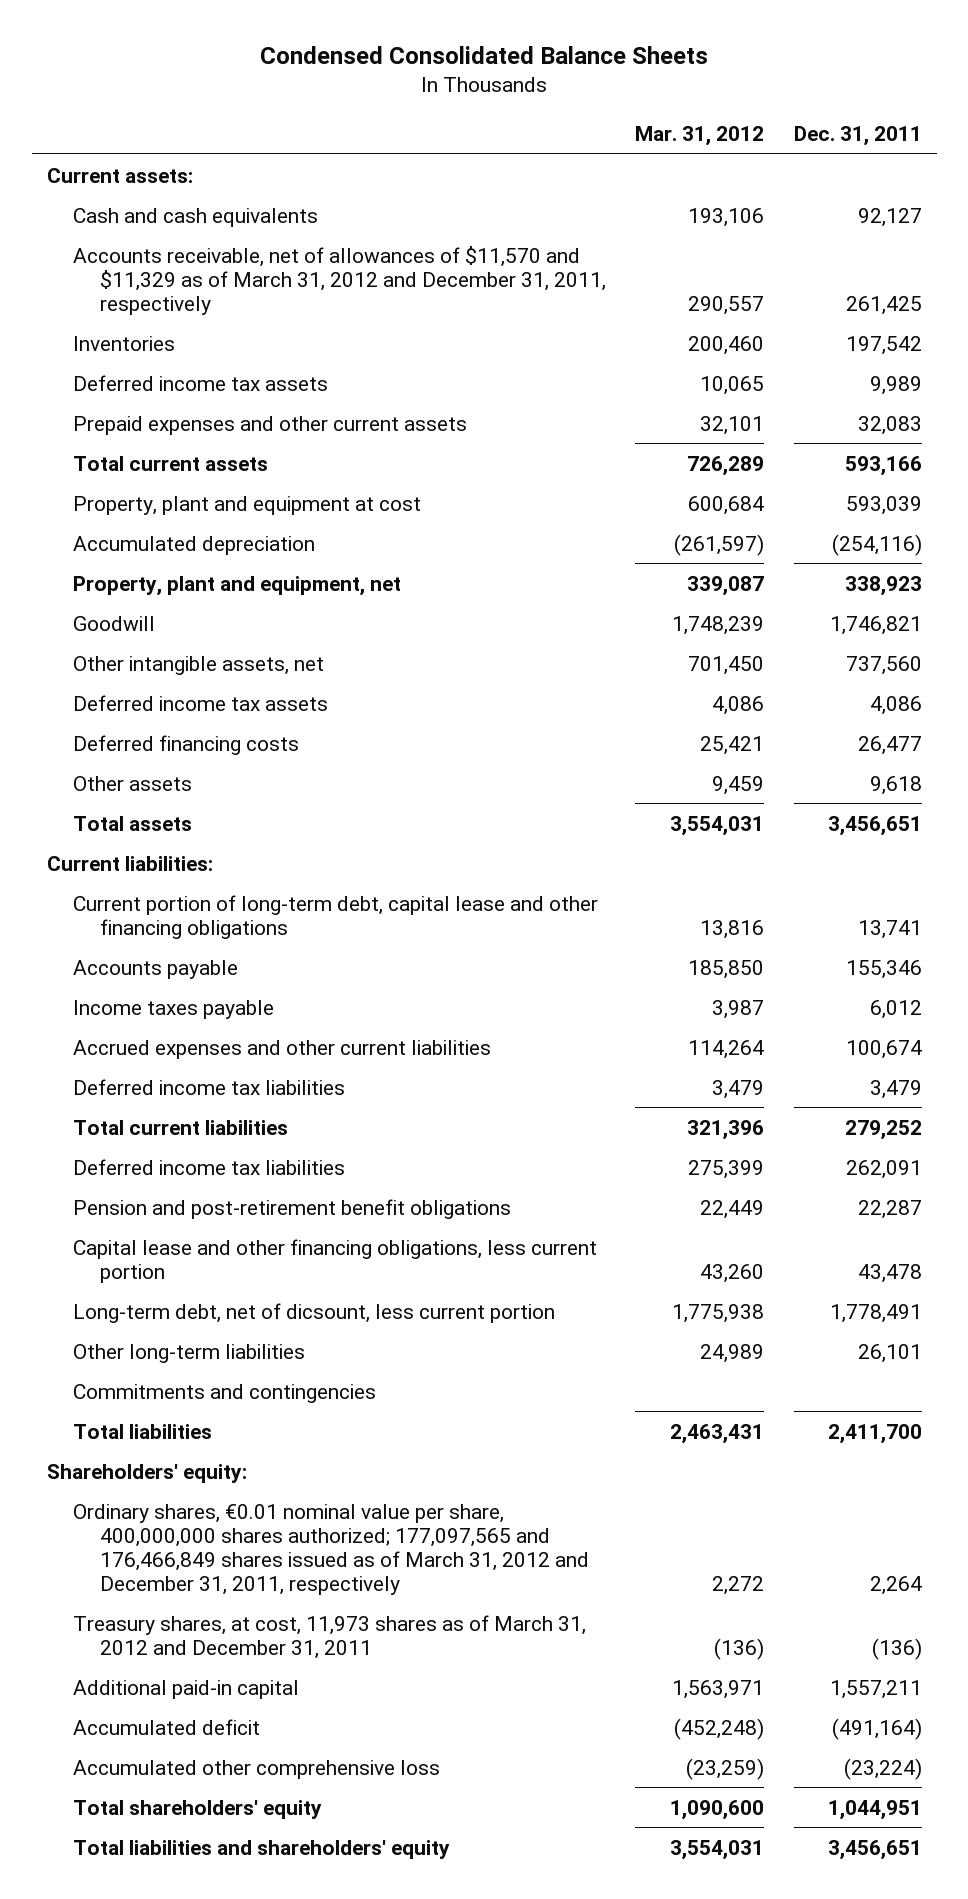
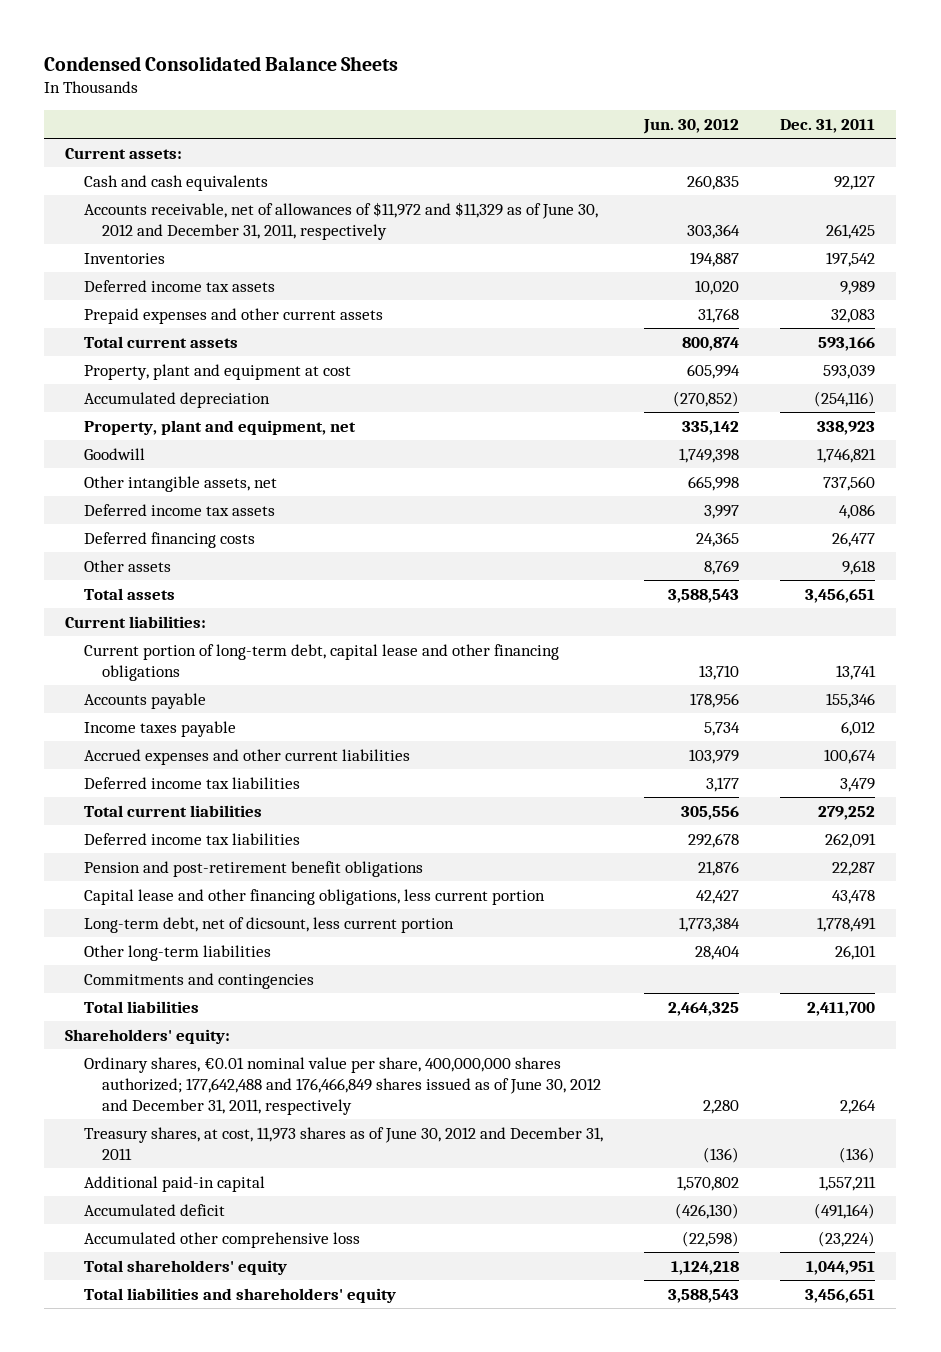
- | Mar. 31, 2012 | Dec. 31, 2011
+ | Jun. 30, 2012 | Dec. 31, 2011
- Accounts receivable, net of allowances of $11,570 and $11,329 as of March 31, 2012 and December 31, 2011, respectively | 290,557 | 261,425
+ Accounts receivable, net of allowances of $11,972 and $11,329 as of June 30, 2012 and December 31, 2011, respectively | 303,364 | 261,425
- Ordinary shares, €0.01 nominal value per share, 400,000,000 shares authorized; 177,097,565 and 176,466,849 shares issued as of March 31, 2012 and December 31, 2011, respectively | 2,272 | 2,264
- Treasury shares, at cost, 11,973 shares as of March 31, 2012 and December 31, 2011 | (136) | (136)
+ Ordinary shares, €0.01 nominal value per share, 400,000,000 shares authorized; 177,642,488 and 176,466,849 shares issued as of June 30, 2012 and December 31, 2011, respectively | 2,280 | 2,264
+ Treasury shares, at cost, 11,973 shares as of June 30, 2012 and December 31, 2011 | (136) | (136)

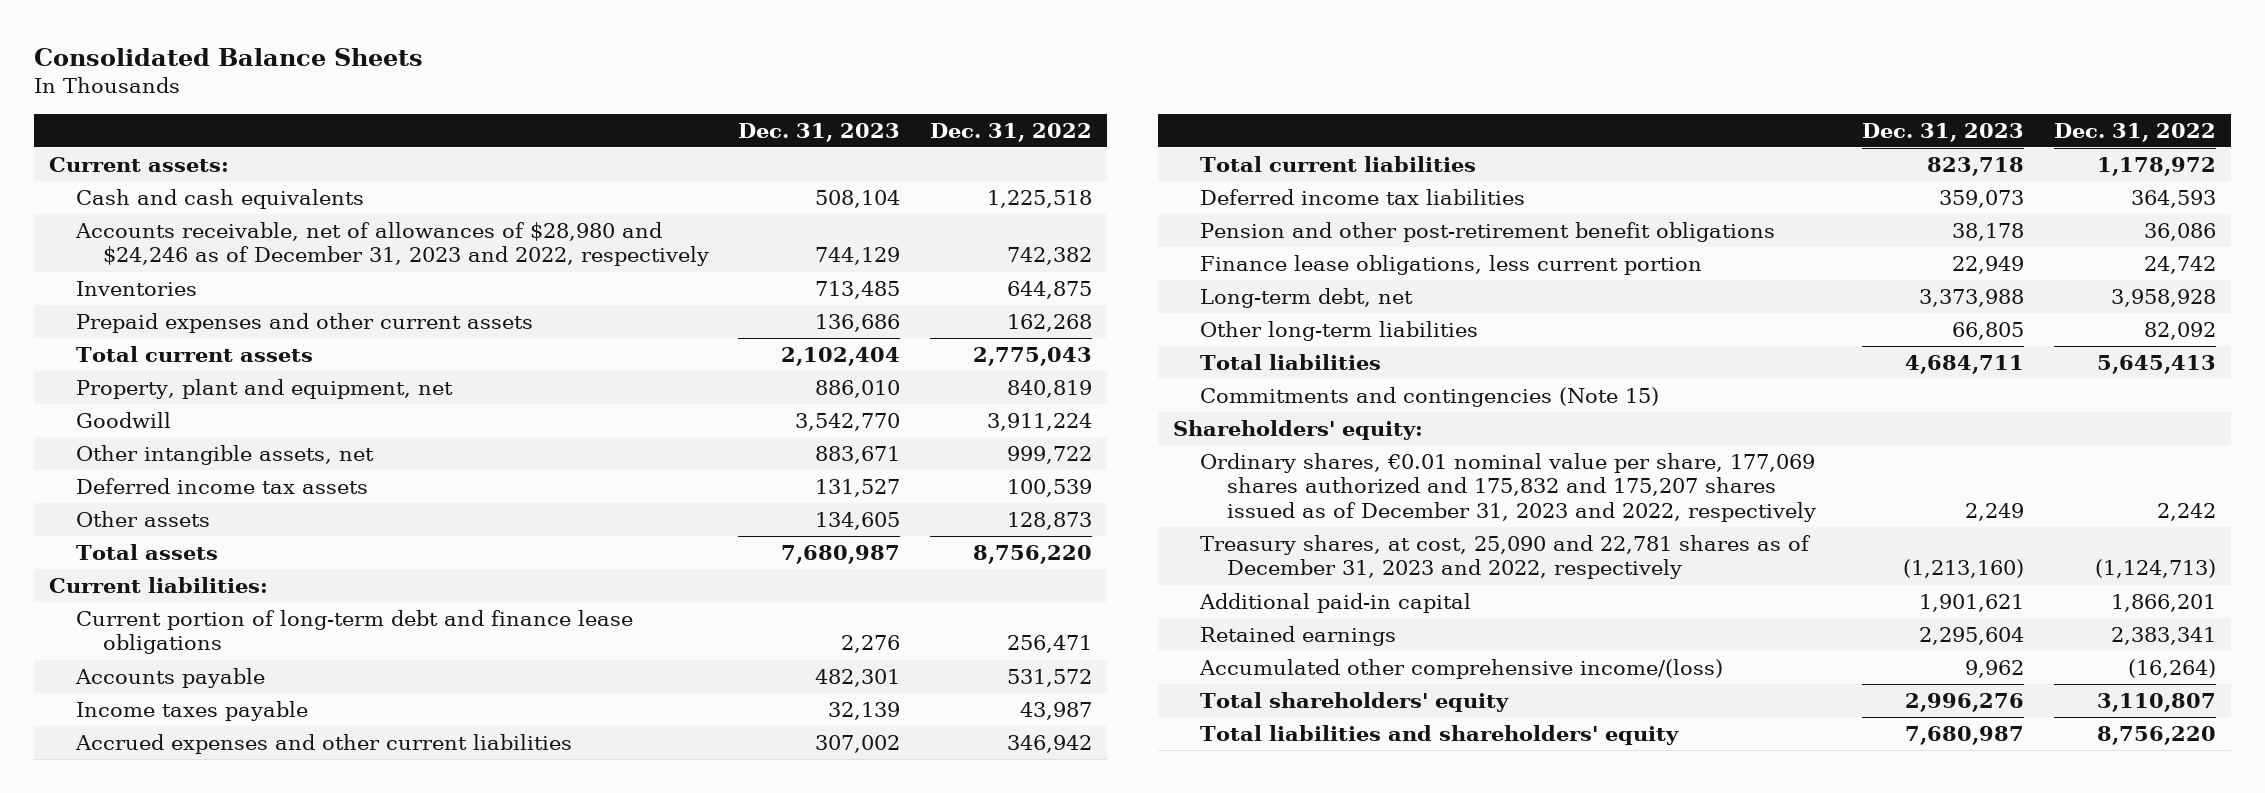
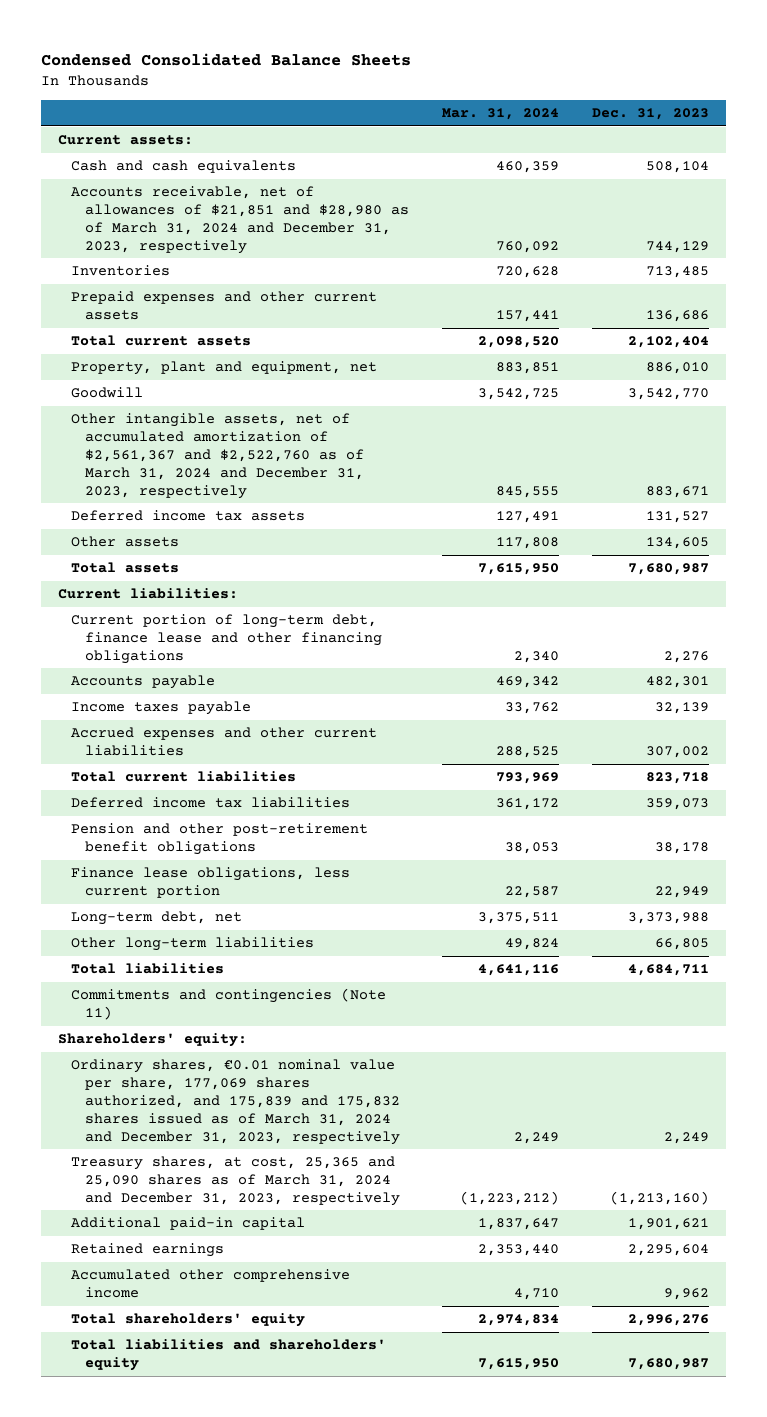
- Consolidated Balance Sheets
+ Condensed Consolidated Balance Sheets
- | Dec. 31, 2023 | Dec. 31, 2022
+ | Mar. 31, 2024 | Dec. 31, 2023
- Accounts receivable, net of allowances of $28,980 and $24,246 as of December 31, 2023 and 2022, respectively | 744,129 | 742,382
+ Accounts receivable, net of allowances of $21,851 and $28,980 as of March 31, 2024 and December 31, 2023, respectively | 760,092 | 744,129
- Other intangible assets, net | 883,671 | 999,722
+ Other intangible assets, net of accumulated amortization of $2,561,367 and $2,522,760 as of March 31, 2024 and December 31, 2023, respectively | 845,555 | 883,671
- Current portion of long-term debt and finance lease obligations | 2,276 | 256,471
+ Current portion of long-term debt, finance lease and other financing obligations | 2,340 | 2,276
- Commitments and contingencies (Note 15)
+ Commitments and contingencies (Note 11)
- Ordinary shares, €0.01 nominal value per share, 177,069 shares authorized and 175,832 and 175,207 shares issued as of December 31, 2023 and 2022, respectively | 2,249 | 2,242
- Treasury shares, at cost, 25,090 and 22,781 shares as of December 31, 2023 and 2022, respectively | (1,213,160) | (1,124,713)
+ Ordinary shares, €0.01 nominal value per share, 177,069 shares authorized, and 175,839 and 175,832 shares issued as of March 31, 2024 and December 31, 2023, respectively | 2,249 | 2,249
+ Treasury shares, at cost, 25,365 and 25,090 shares as of March 31, 2024 and December 31, 2023, respectively | (1,223,212) | (1,213,160)
- Accumulated other comprehensive income/(loss) | 9,962 | (16,264)
+ Accumulated other comprehensive income | 4,710 | 9,962

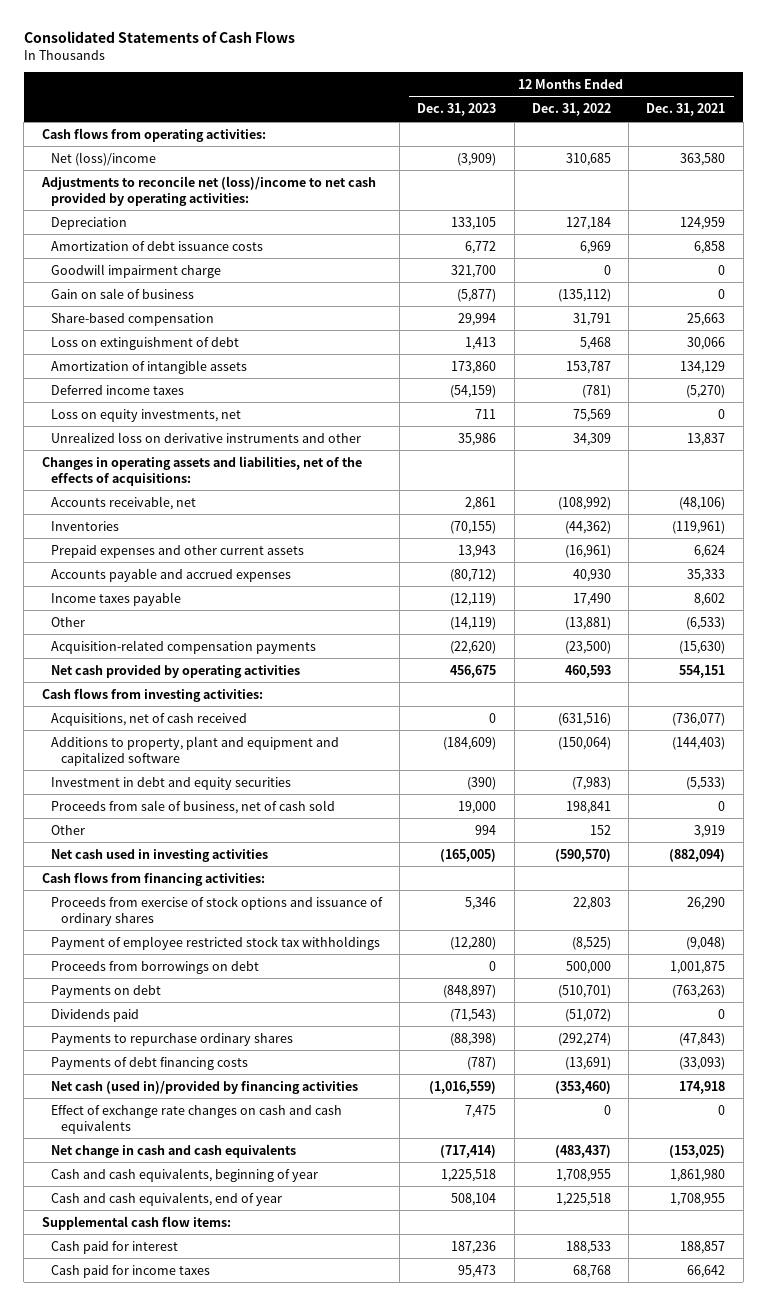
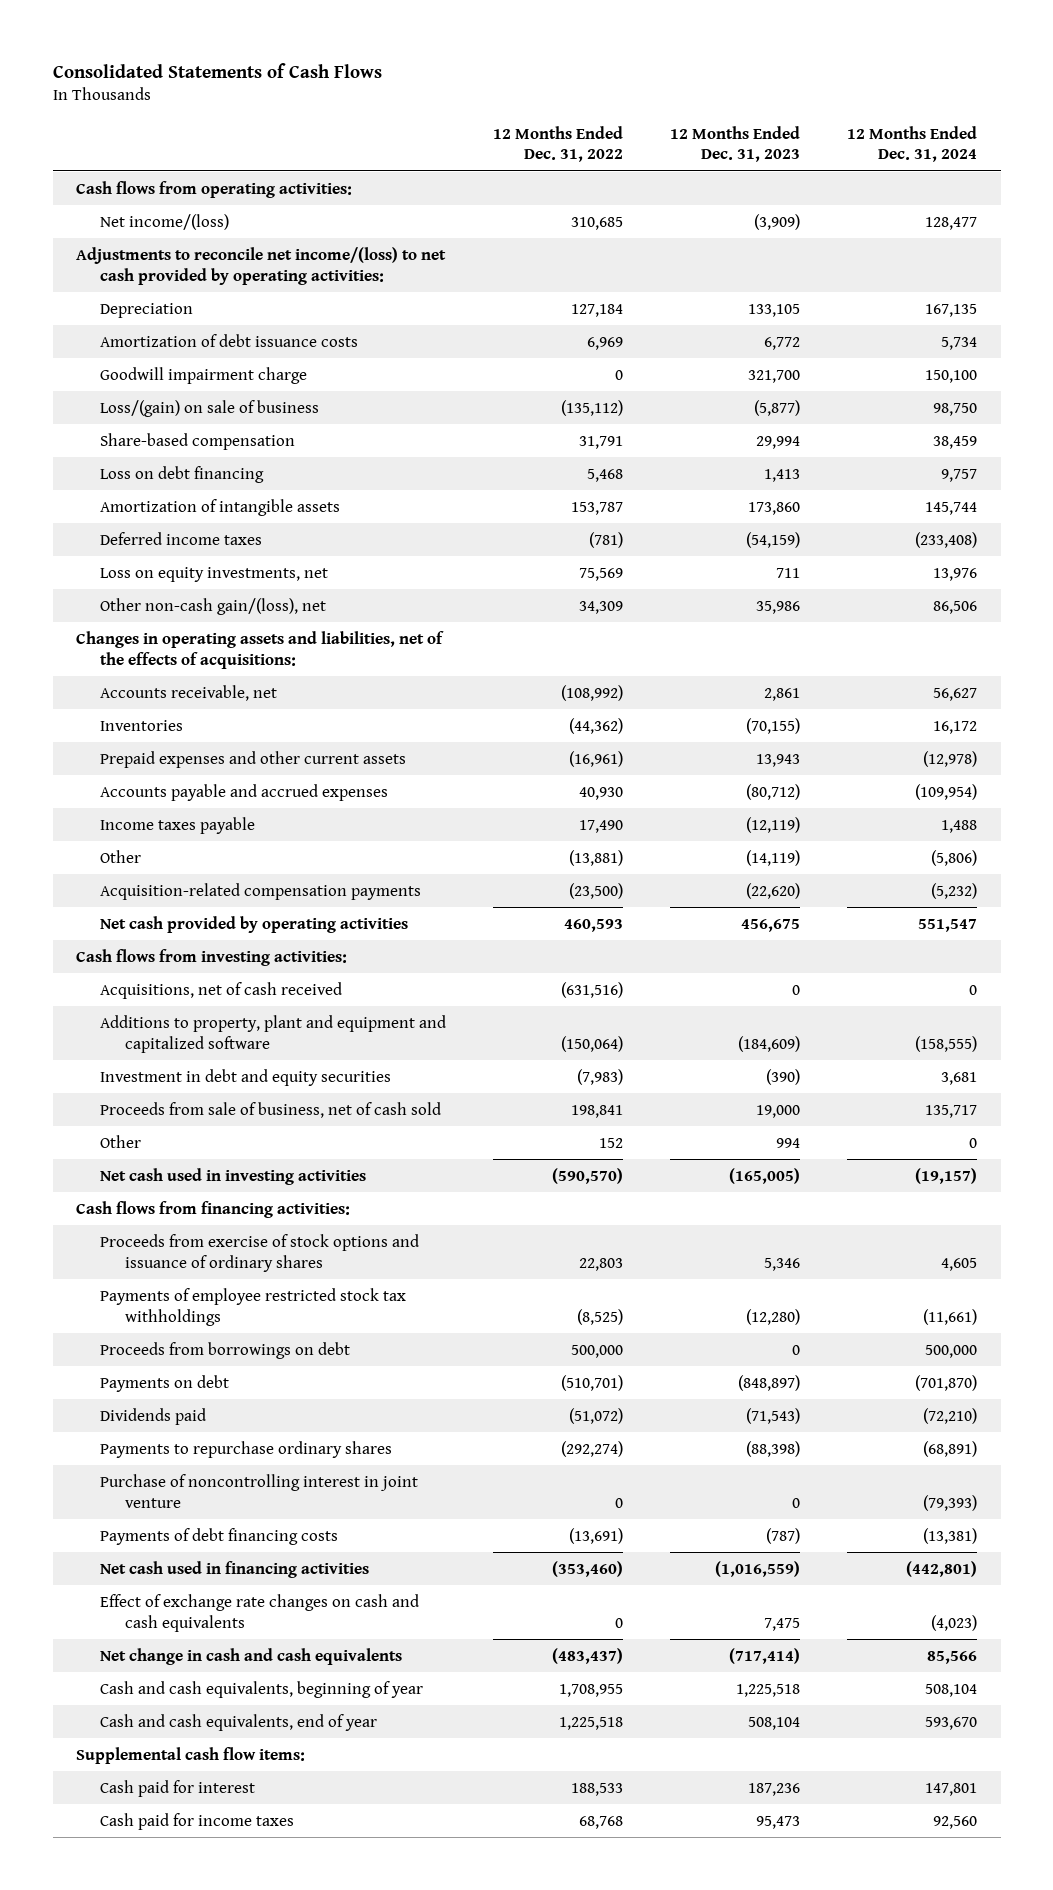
- | 12 Months Ended Dec. 31, 2023 | 12 Months Ended Dec. 31, 2022 | 12 Months Ended Dec. 31, 2021
+ | 12 Months Ended Dec. 31, 2022 | 12 Months Ended Dec. 31, 2023 | 12 Months Ended Dec. 31, 2024
- Net (loss)/income | (3,909) | 310,685 | 363,580
- Adjustments to reconcile net (loss)/income to net cash provided by operating activities:
+ Net income/(loss) | 310,685 | (3,909) | 128,477
+ Adjustments to reconcile net income/(loss) to net cash provided by operating activities:
- Gain on sale of business | (5,877) | (135,112) | 0
+ Loss/(gain) on sale of business | (135,112) | (5,877) | 98,750
- Loss on extinguishment of debt | 1,413 | 5,468 | 30,066
+ Loss on debt financing | 5,468 | 1,413 | 9,757
- Unrealized loss on derivative instruments and other | 35,986 | 34,309 | 13,837
+ Other non-cash gain/(loss), net | 34,309 | 35,986 | 86,506
- Payment of employee restricted stock tax withholdings | (12,280) | (8,525) | (9,048)
+ Payments of employee restricted stock tax withholdings | (8,525) | (12,280) | (11,661)
+ Purchase of noncontrolling interest in joint venture | 0 | 0 | (79,393)
- Net cash (used in)/provided by financing activities | (1,016,559) | (353,460) | 174,918
+ Net cash used in financing activities | (353,460) | (1,016,559) | (442,801)

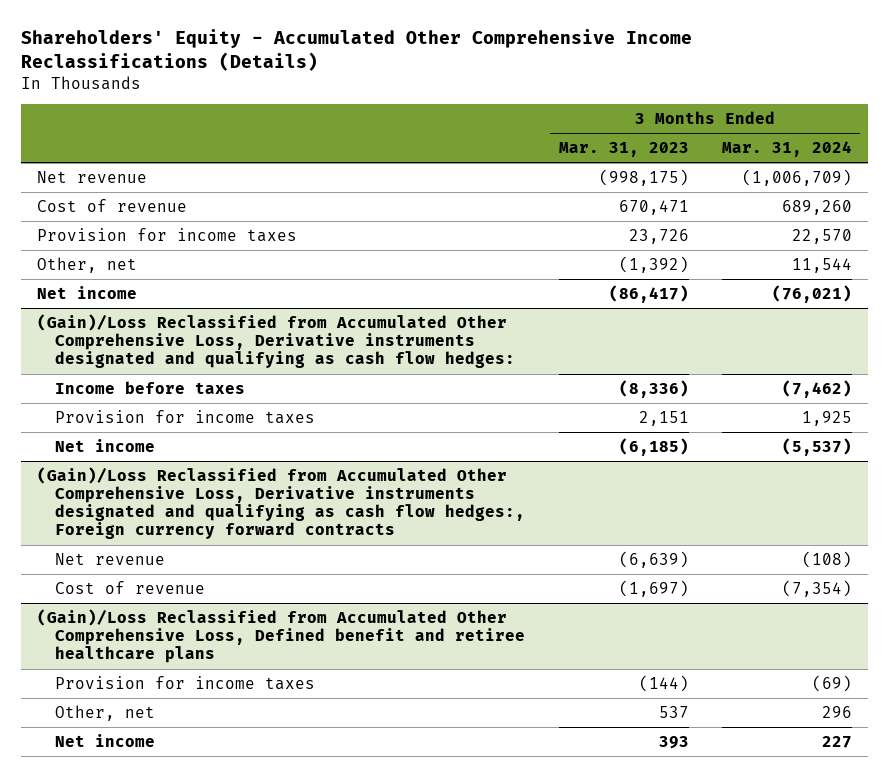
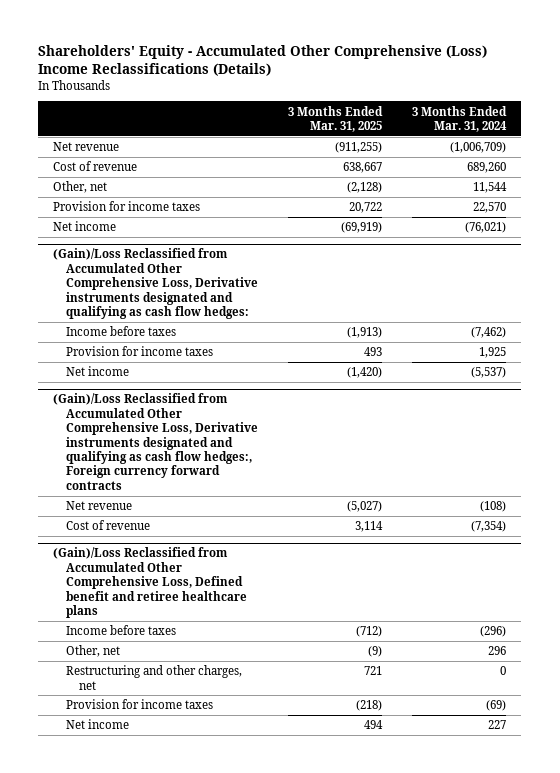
- Shareholders' Equity - Accumulated Other Comprehensive Income Reclassifications (Details)
+ Shareholders' Equity - Accumulated Other Comprehensive (Loss) Income Reclassifications (Details)
- | 3 Months Ended Mar. 31, 2023 | 3 Months Ended Mar. 31, 2024
+ | 3 Months Ended Mar. 31, 2025 | 3 Months Ended Mar. 31, 2024
moved down: Provision for income taxes | 20,722 | 22,570
@ (Gain)/Loss Reclassified from Accumulated Other Comprehensive Loss, Defined benefit and retiree healthcare plans
+ Income before taxes | (712) | (296)
+ Restructuring and other charges, net | 721 | 0
moved down: Provision for income taxes | (218) | (69)

